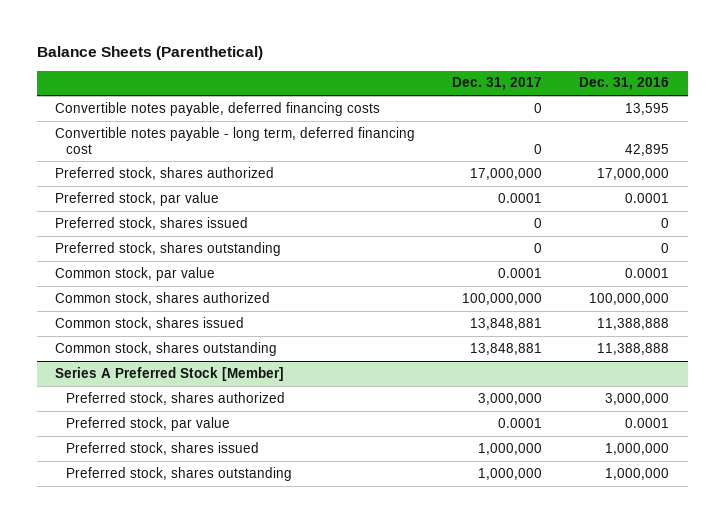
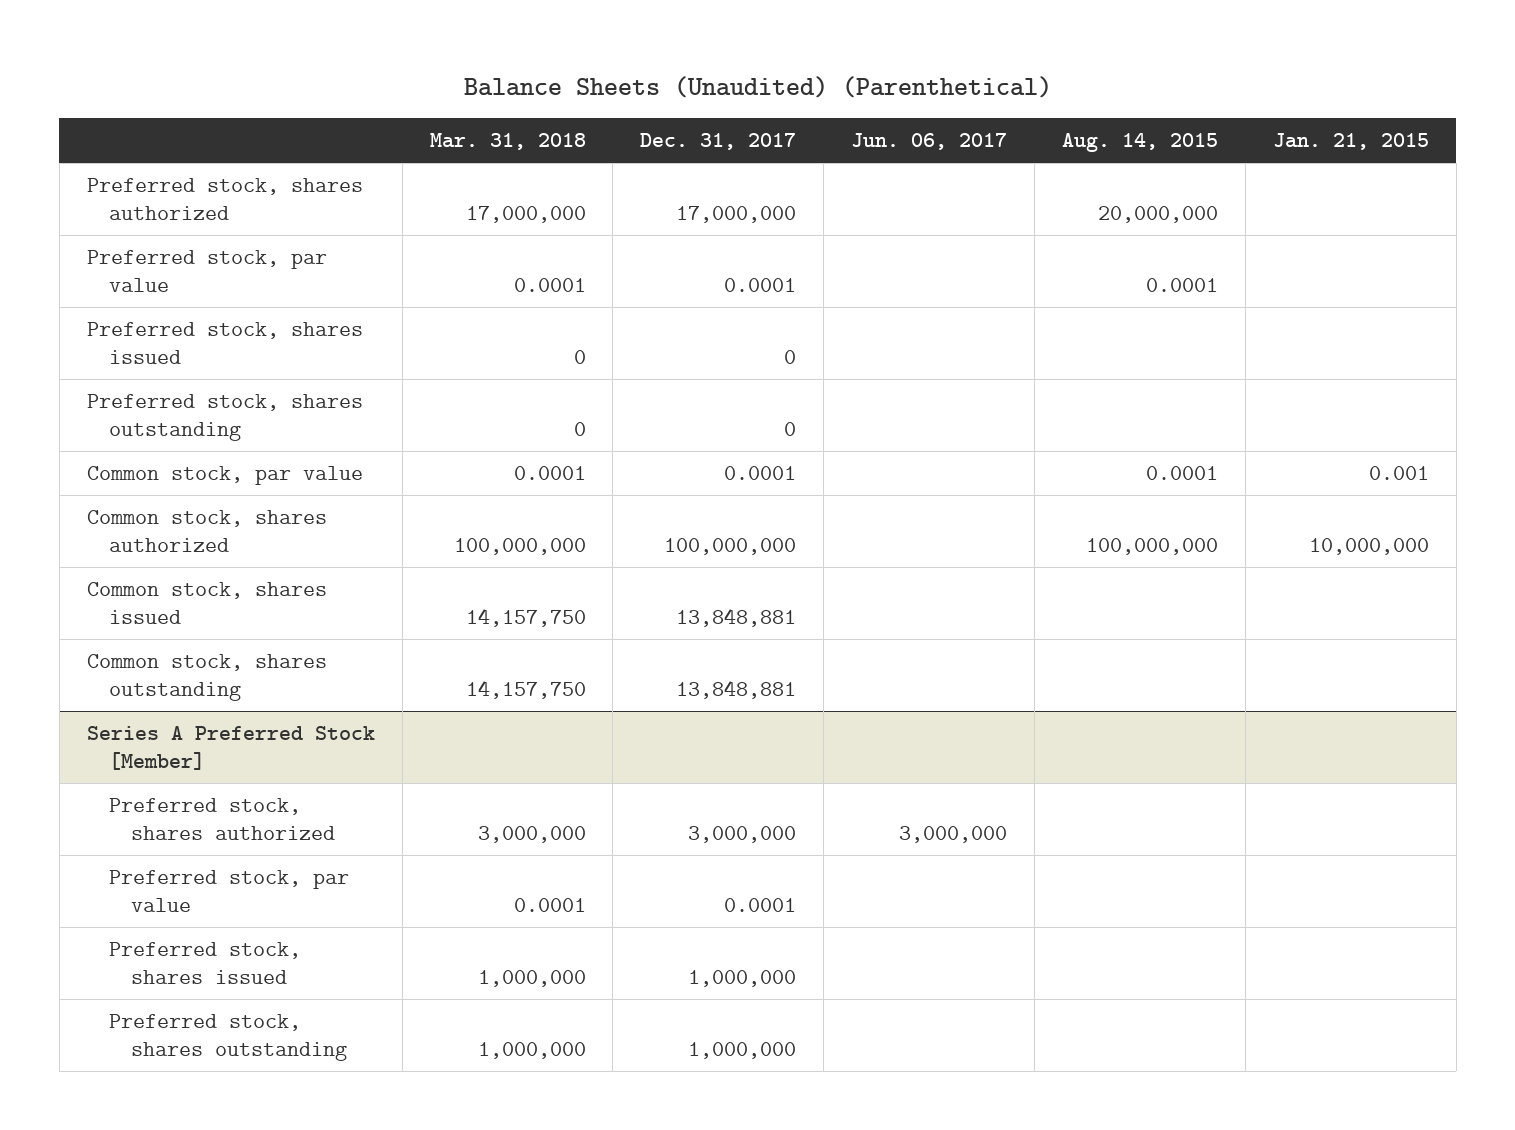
- Balance Sheets (Parenthetical)
+ Balance Sheets (Unaudited) (Parenthetical)
- | Dec. 31, 2017 | Dec. 31, 2016
+ | Mar. 31, 2018 | Dec. 31, 2017 | Jun. 06, 2017 | Aug. 14, 2015 | Jan. 21, 2015
- Convertible notes payable, deferred financing costs | 0 | 13,595
- Convertible notes payable - long term, deferred financing cost | 0 | 42,895

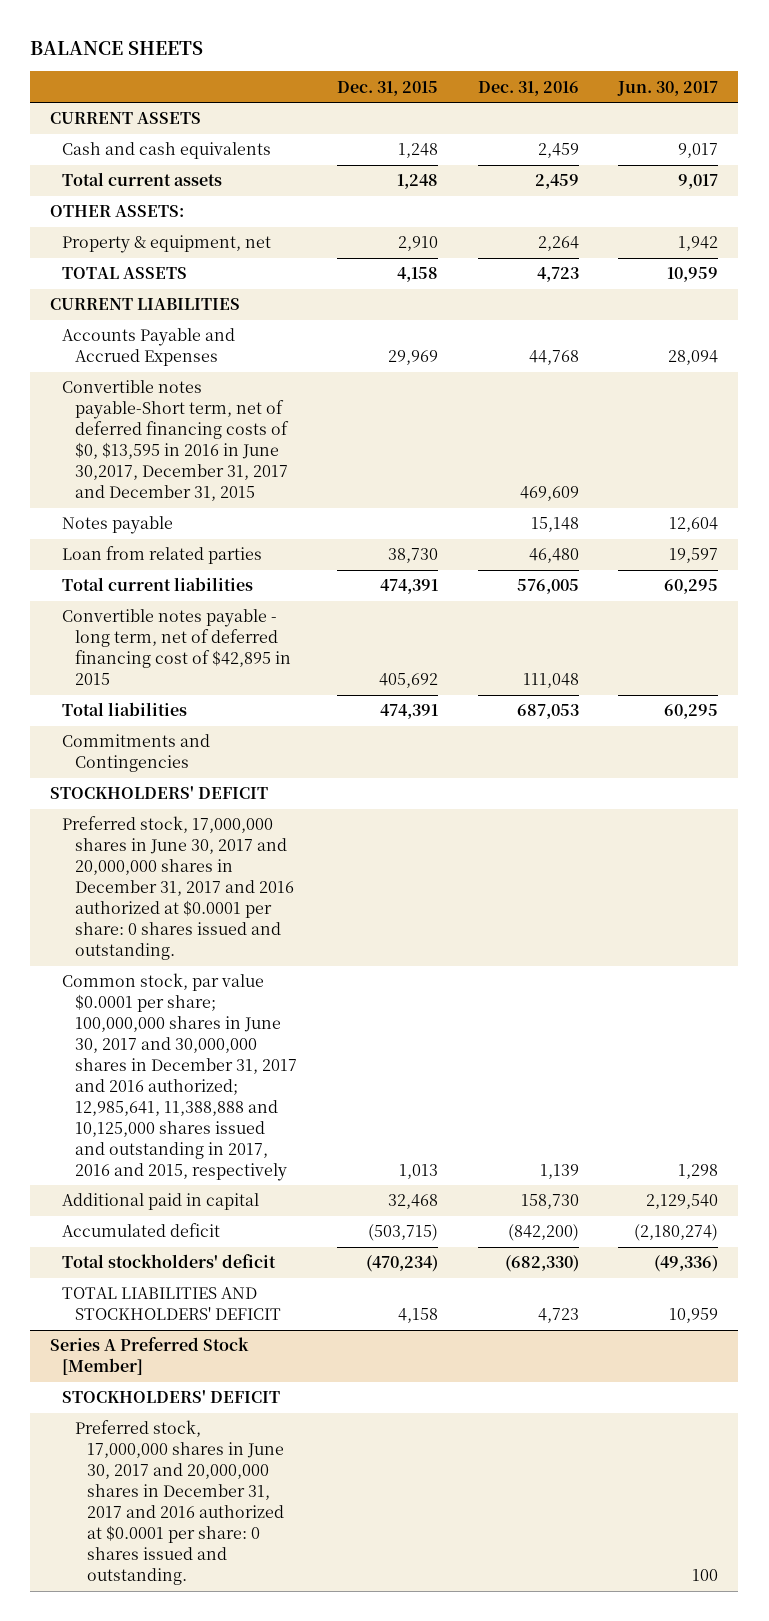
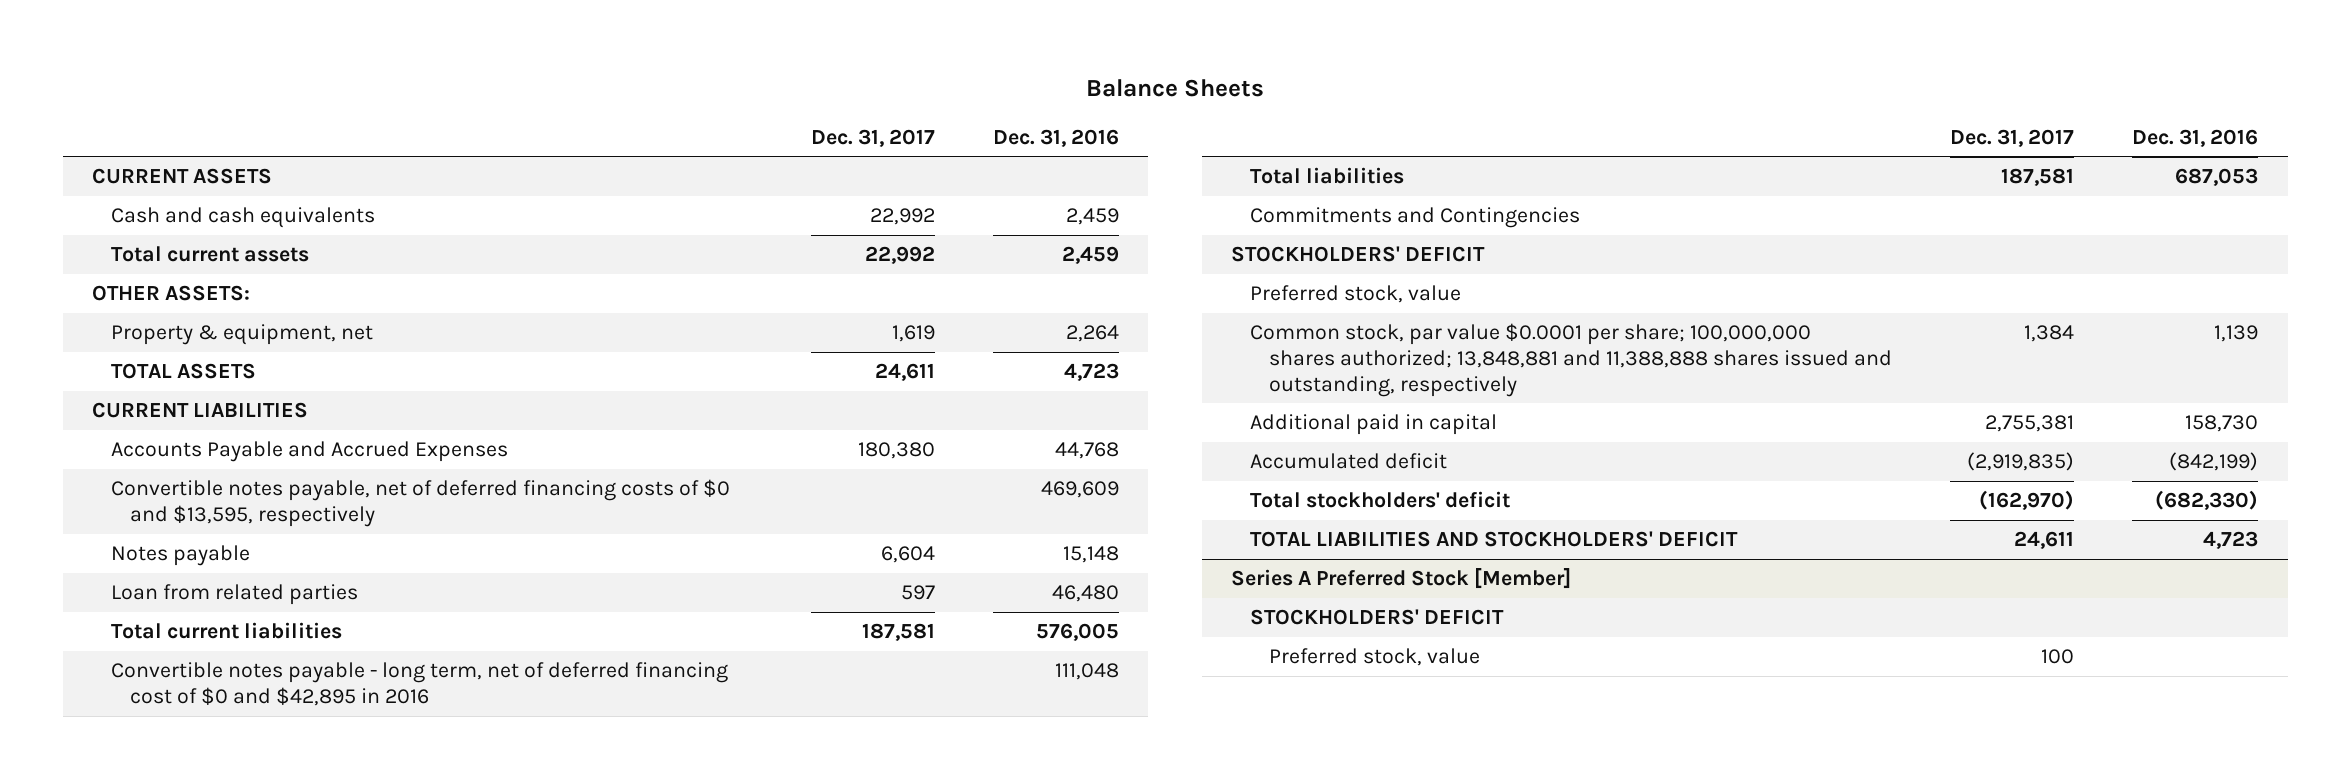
- BALANCE SHEETS
+ Balance Sheets
- | Dec. 31, 2015 | Dec. 31, 2016 | Jun. 30, 2017
+ | Dec. 31, 2017 | Dec. 31, 2016
- Convertible notes payable-Short term, net of deferred financing costs of $0, $13,595 in 2016 in June 30,2017, December 31, 2017 and December 31, 2015 | | 469,609 |
+ Convertible notes payable, net of deferred financing costs of $0 and $13,595, respectively | | 469,609
- Convertible notes payable - long term, net of deferred financing cost of $42,895 in 2015 | 405,692 | 111,048 |
+ Convertible notes payable - long term, net of deferred financing cost of $0 and $42,895 in 2016 | | 111,048
- Preferred stock, 17,000,000 shares in June 30, 2017 and 20,000,000 shares in December 31, 2017 and 2016 authorized at $0.0001 per share: 0 shares issued and outstanding.
- Common stock, par value $0.0001 per share; 100,000,000 shares in June 30, 2017 and 30,000,000 shares in December 31, 2017 and 2016 authorized; 12,985,641, 11,388,888 and 10,125,000 shares issued and outstanding in 2017, 2016 and 2015, respectively | 1,013 | 1,139 | 1,298
+ Preferred stock, value
+ Common stock, par value $0.0001 per share; 100,000,000 shares authorized; 13,848,881 and 11,388,888 shares issued and outstanding, respectively | 1,384 | 1,139
- Accumulated deficit | (503,715) | (842,200) | (2,180,274)
+ Accumulated deficit | (2,919,835) | (842,199)
@ Series A Preferred Stock [Member]
- Preferred stock, 17,000,000 shares in June 30, 2017 and 20,000,000 shares in December 31, 2017 and 2016 authorized at $0.0001 per share: 0 shares issued and outstanding. | | | 100
+ Preferred stock, value | 100 |

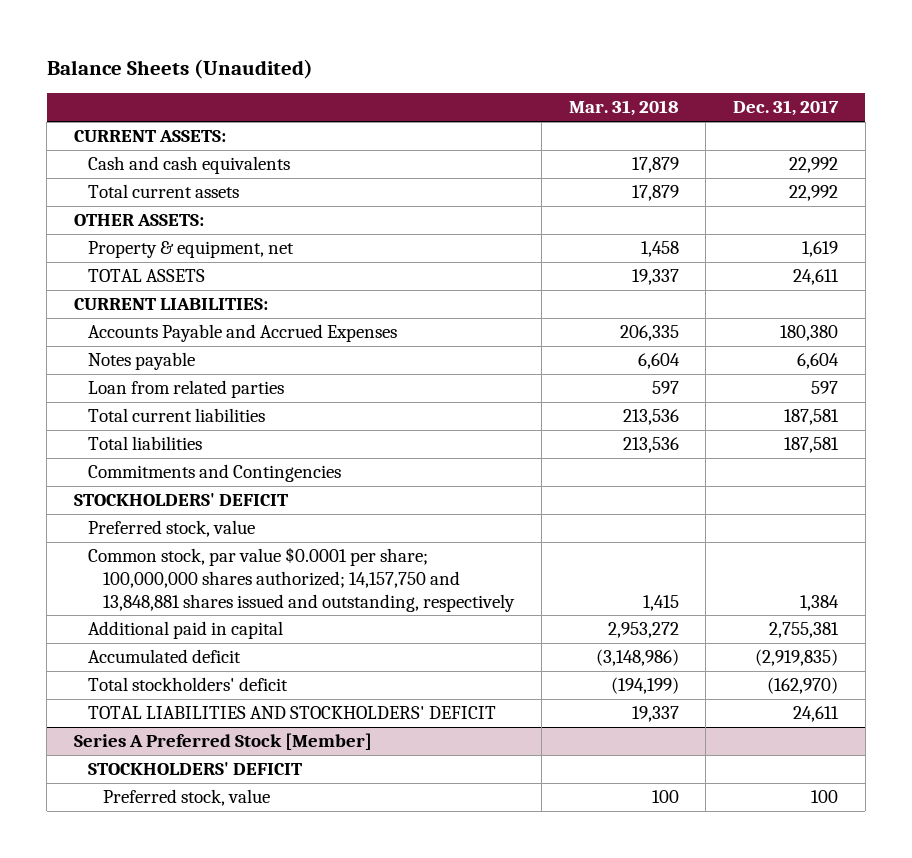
- Balance Sheets
+ Balance Sheets (Unaudited)
- | Dec. 31, 2017 | Dec. 31, 2016
+ | Mar. 31, 2018 | Dec. 31, 2017
- CURRENT ASSETS
+ CURRENT ASSETS:
- CURRENT LIABILITIES
+ CURRENT LIABILITIES:
- Convertible notes payable, net of deferred financing costs of $0 and $13,595, respectively | | 469,609
- Convertible notes payable - long term, net of deferred financing cost of $0 and $42,895 in 2016 | | 111,048
- Common stock, par value $0.0001 per share; 100,000,000 shares authorized; 13,848,881 and 11,388,888 shares issued and outstanding, respectively | 1,384 | 1,139
+ Common stock, par value $0.0001 per share; 100,000,000 shares authorized; 14,157,750 and 13,848,881 shares issued and outstanding, respectively | 1,415 | 1,384

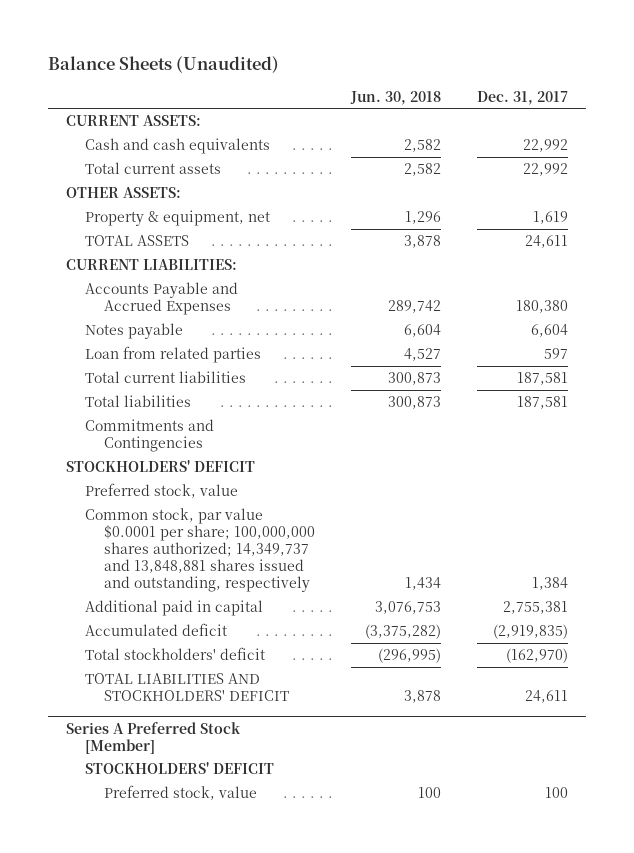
- | Mar. 31, 2018 | Dec. 31, 2017
+ | Jun. 30, 2018 | Dec. 31, 2017
- Common stock, par value $0.0001 per share; 100,000,000 shares authorized; 14,157,750 and 13,848,881 shares issued and outstanding, respectively | 1,415 | 1,384
+ Common stock, par value $0.0001 per share; 100,000,000 shares authorized; 14,349,737 and 13,848,881 shares issued and outstanding, respectively | 1,434 | 1,384

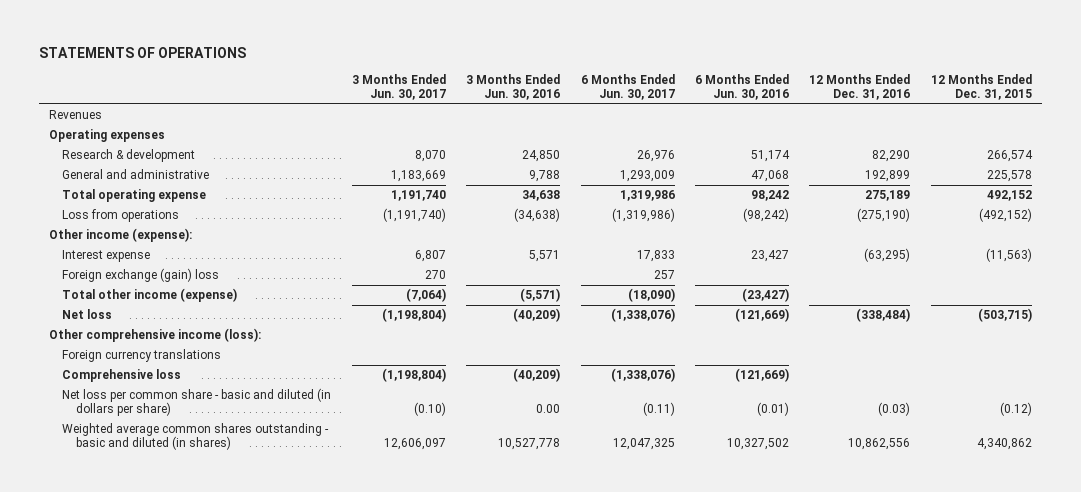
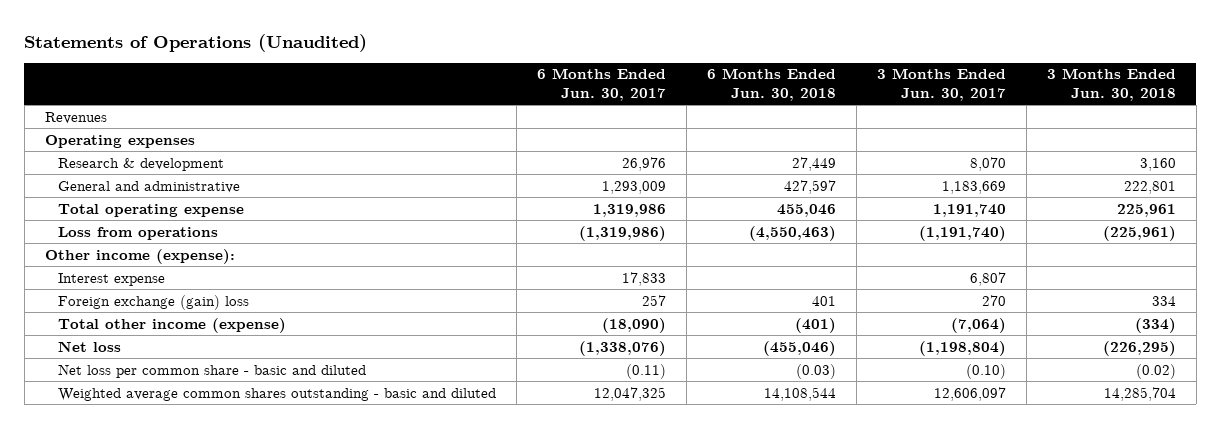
- STATEMENTS OF OPERATIONS
+ Statements of Operations (Unaudited)
- | 3 Months Ended Jun. 30, 2017 | 3 Months Ended Jun. 30, 2016 | 6 Months Ended Jun. 30, 2017 | 6 Months Ended Jun. 30, 2016 | 12 Months Ended Dec. 31, 2016 | 12 Months Ended Dec. 31, 2015
+ | 6 Months Ended Jun. 30, 2017 | 6 Months Ended Jun. 30, 2018 | 3 Months Ended Jun. 30, 2017 | 3 Months Ended Jun. 30, 2018
- Other comprehensive income (loss):
- Foreign currency translations
- Comprehensive loss | (1,198,804) | (40,209) | (1,338,076) | (121,669) | |
- Net loss per common share - basic and diluted (in dollars per share) | (0.10) | 0.00 | (0.11) | (0.01) | (0.03) | (0.12)
- Weighted average common shares outstanding - basic and diluted (in shares) | 12,606,097 | 10,527,778 | 12,047,325 | 10,327,502 | 10,862,556 | 4,340,862
+ Net loss per common share - basic and diluted | (0.11) | (0.03) | (0.10) | (0.02)
+ Weighted average common shares outstanding - basic and diluted | 12,047,325 | 14,108,544 | 12,606,097 | 14,285,704

